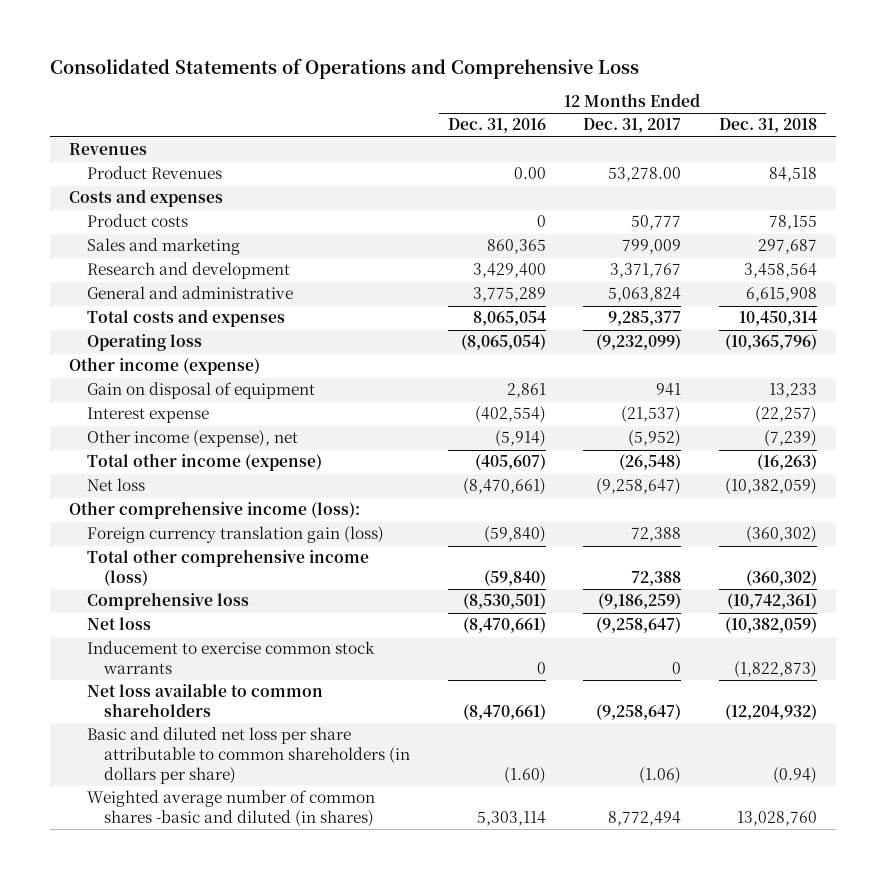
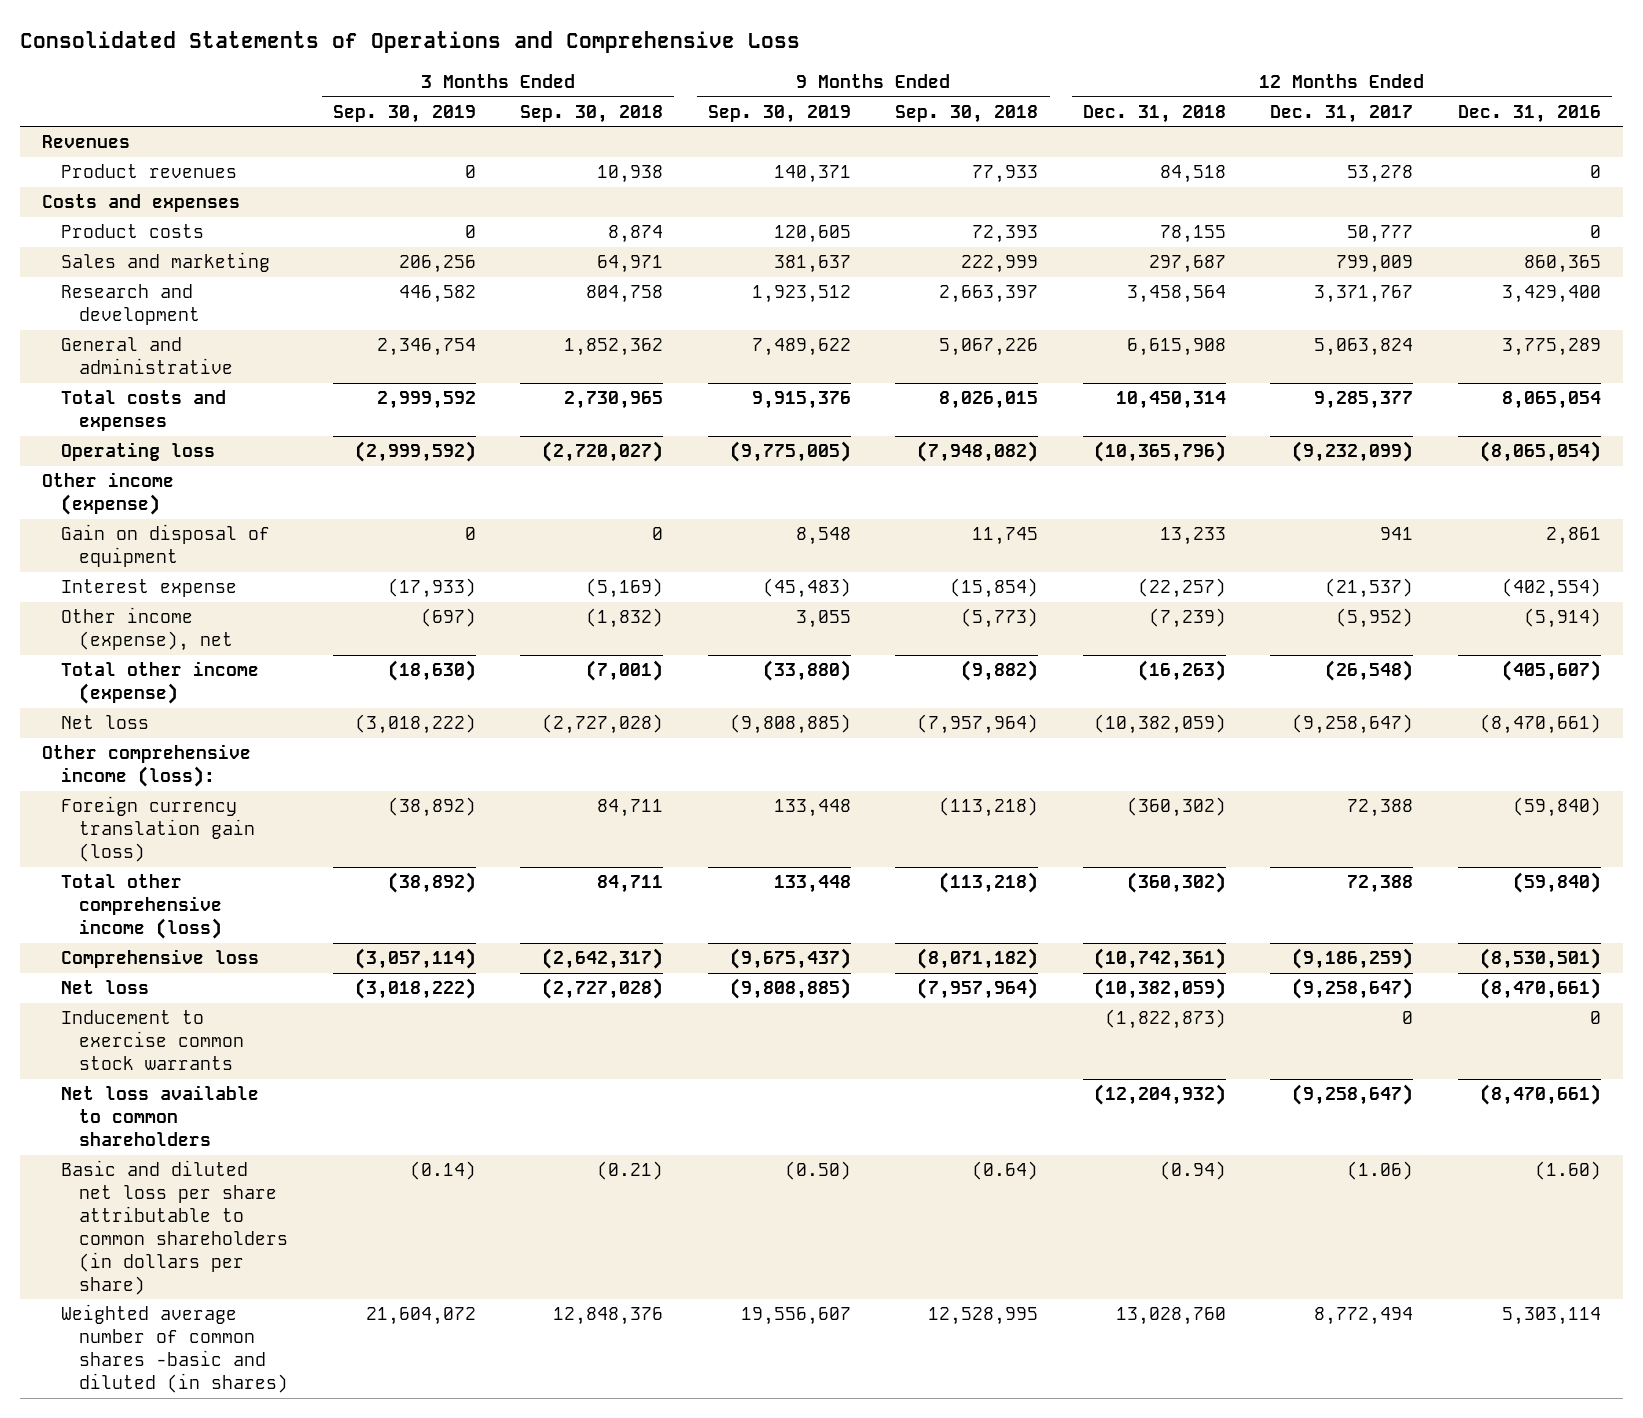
- | 12 Months Ended Dec. 31, 2016 | 12 Months Ended Dec. 31, 2017 | 12 Months Ended Dec. 31, 2018
+ | 3 Months Ended Sep. 30, 2019 | 3 Months Ended Sep. 30, 2018 | 9 Months Ended Sep. 30, 2019 | 9 Months Ended Sep. 30, 2018 | 12 Months Ended Dec. 31, 2018 | 12 Months Ended Dec. 31, 2017 | 12 Months Ended Dec. 31, 2016
- Product Revenues | 0.00 | 53,278.00 | 84,518
+ Product revenues | 0 | 10,938 | 140,371 | 77,933 | 84,518 | 53,278 | 0

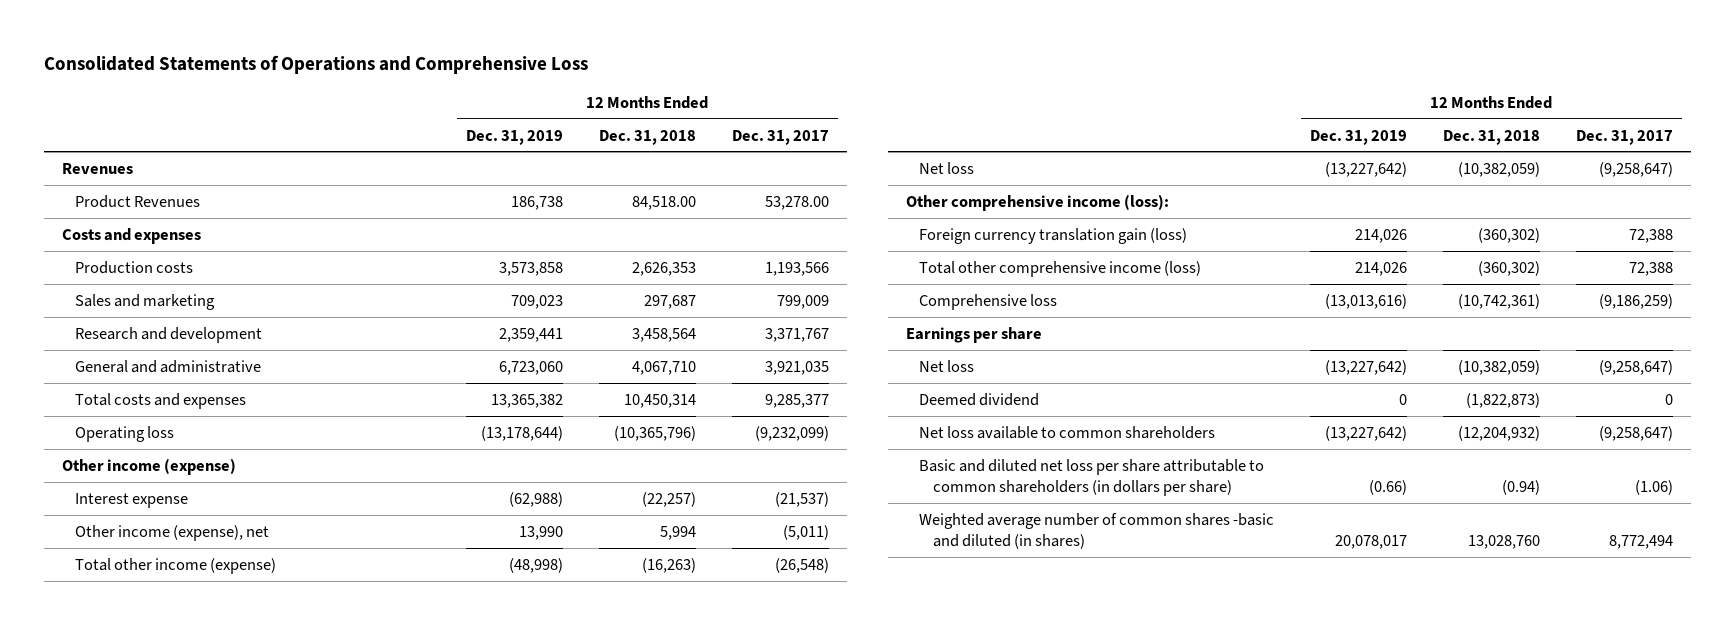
- | 3 Months Ended Sep. 30, 2019 | 3 Months Ended Sep. 30, 2018 | 9 Months Ended Sep. 30, 2019 | 9 Months Ended Sep. 30, 2018 | 12 Months Ended Dec. 31, 2018 | 12 Months Ended Dec. 31, 2017 | 12 Months Ended Dec. 31, 2016
+ | 12 Months Ended Dec. 31, 2019 | 12 Months Ended Dec. 31, 2018 | 12 Months Ended Dec. 31, 2017
- Product revenues | 0 | 10,938 | 140,371 | 77,933 | 84,518 | 53,278 | 0
+ Product Revenues | 186,738 | 84,518.00 | 53,278.00
- Product costs | 0 | 8,874 | 120,605 | 72,393 | 78,155 | 50,777 | 0
+ Production costs | 3,573,858 | 2,626,353 | 1,193,566
- General and administrative | 2,346,754 | 1,852,362 | 7,489,622 | 5,067,226 | 6,615,908 | 5,063,824 | 3,775,289
+ General and administrative | 6,723,060 | 4,067,710 | 3,921,035
- Gain on disposal of equipment | 0 | 0 | 8,548 | 11,745 | 13,233 | 941 | 2,861
- Other income (expense), net | (697) | (1,832) | 3,055 | (5,773) | (7,239) | (5,952) | (5,914)
+ Other income (expense), net | 13,990 | 5,994 | (5,011)
+ Earnings per share
- Inducement to exercise common stock warrants | | | | | (1,822,873) | 0 | 0
+ Deemed dividend | 0 | (1,822,873) | 0

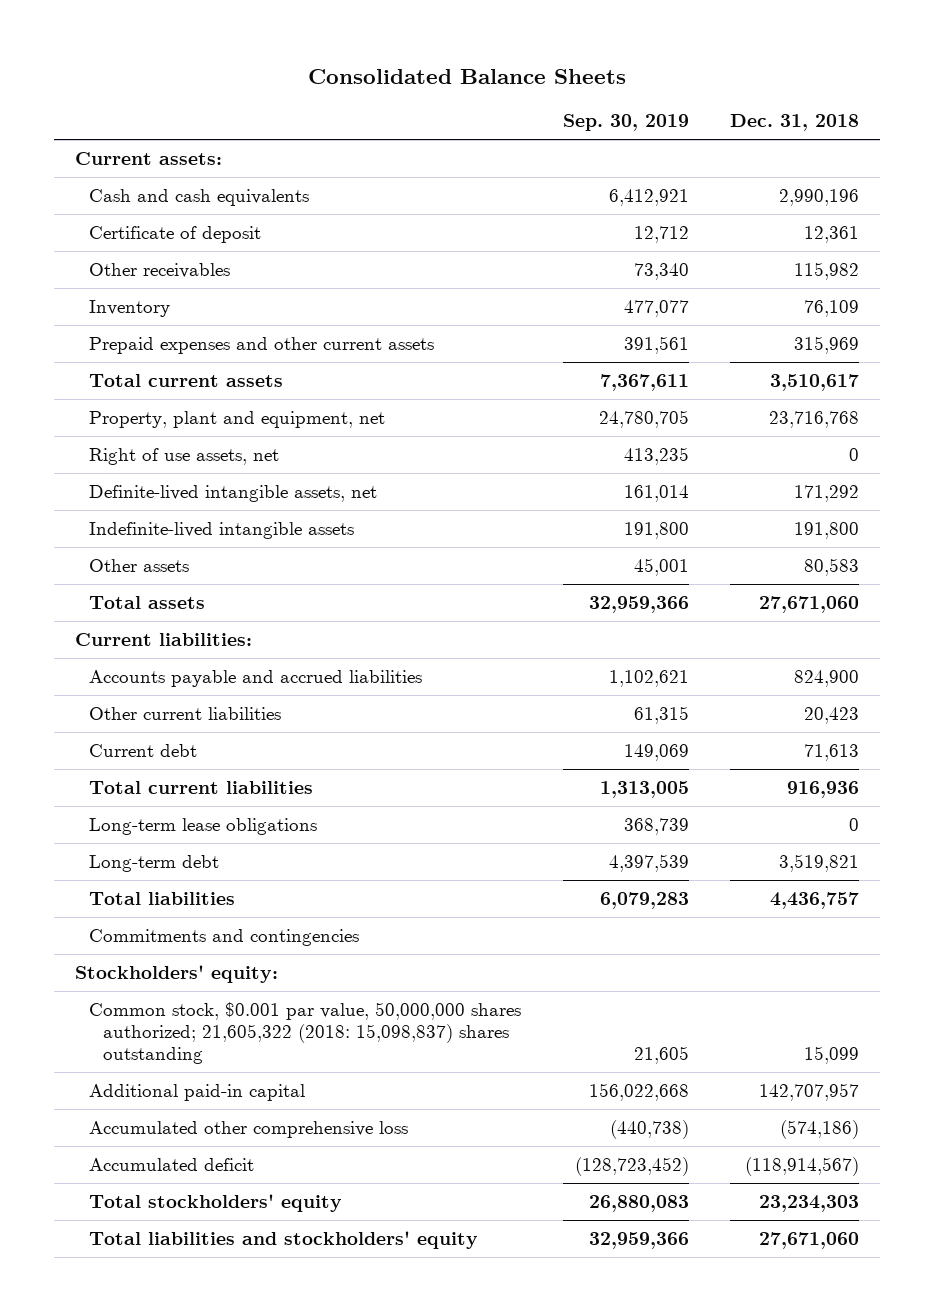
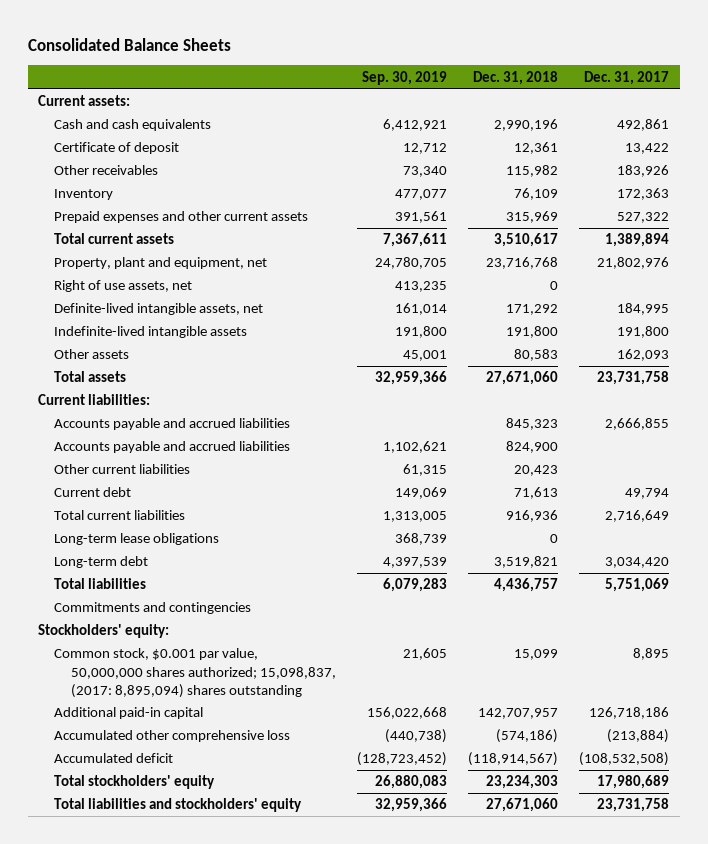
- | Sep. 30, 2019 | Dec. 31, 2018
+ | Sep. 30, 2019 | Dec. 31, 2018 | Dec. 31, 2017
+ Accounts payable and accrued liabilities | | 845,323 | 2,666,855
- Common stock, $0.001 par value, 50,000,000 shares authorized; 21,605,322 (2018: 15,098,837) shares outstanding | 21,605 | 15,099
+ Common stock, $0.001 par value, 50,000,000 shares authorized; 15,098,837, (2017: 8,895,094) shares outstanding | 21,605 | 15,099 | 8,895

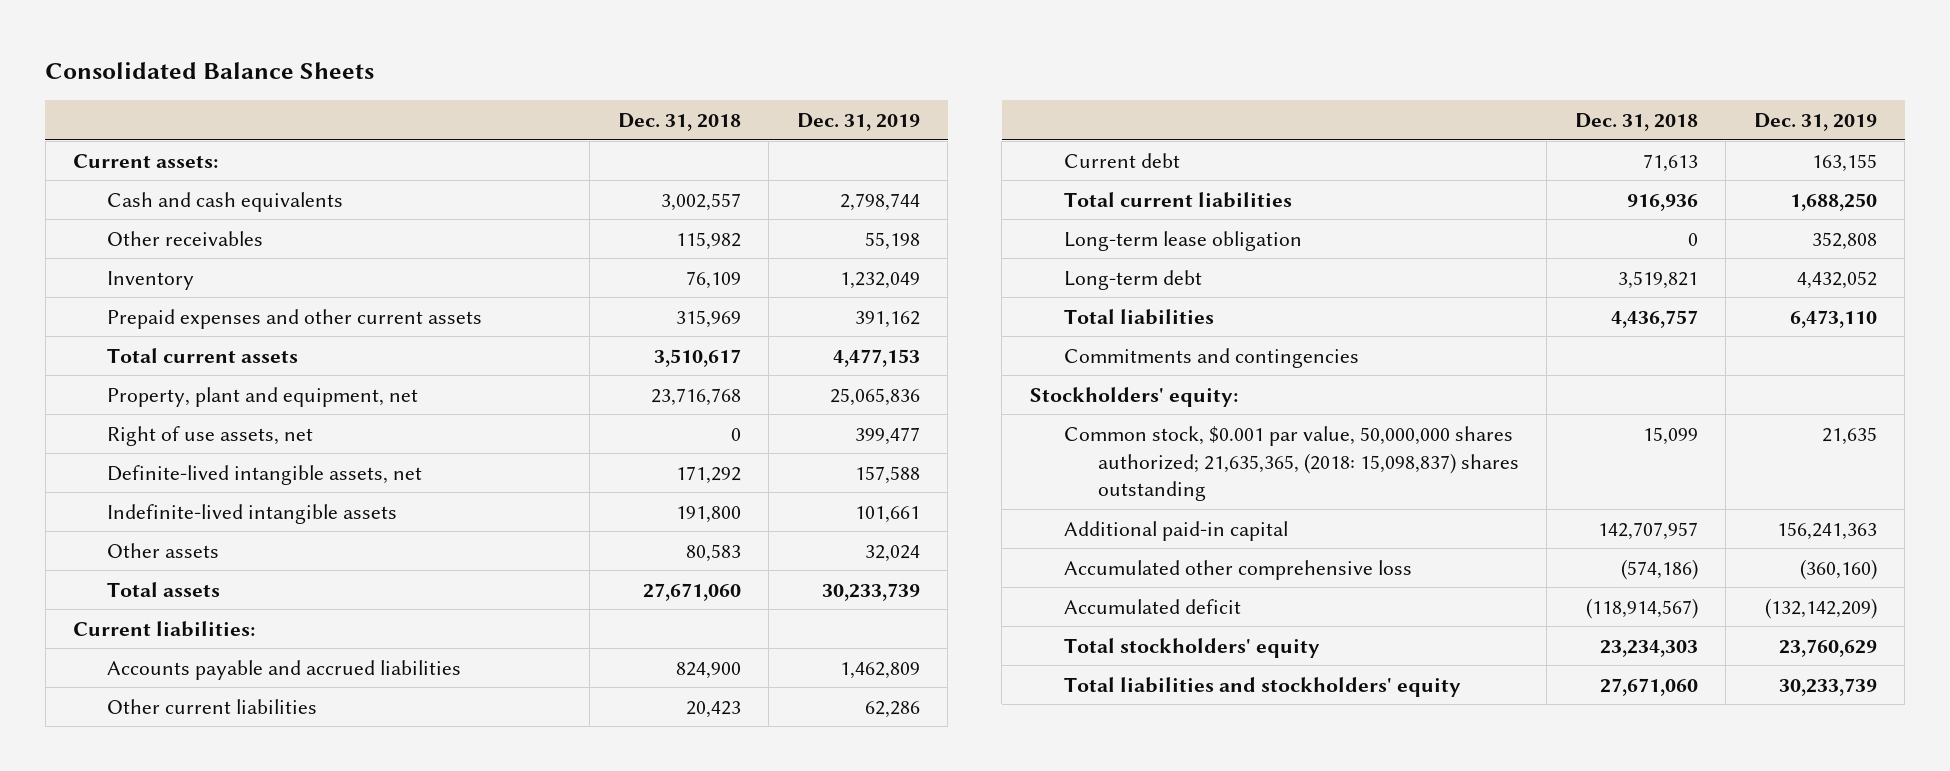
- | Sep. 30, 2019 | Dec. 31, 2018 | Dec. 31, 2017
+ | Dec. 31, 2018 | Dec. 31, 2019
- Cash and cash equivalents | 6,412,921 | 2,990,196 | 492,861
- Certificate of deposit | 12,712 | 12,361 | 13,422
+ Cash and cash equivalents | 3,002,557 | 2,798,744
- Accounts payable and accrued liabilities | | 845,323 | 2,666,855
- Long-term lease obligations | 368,739 | 0 |
+ Long-term lease obligation | 0 | 352,808
- Common stock, $0.001 par value, 50,000,000 shares authorized; 15,098,837, (2017: 8,895,094) shares outstanding | 21,605 | 15,099 | 8,895
+ Common stock, $0.001 par value, 50,000,000 shares authorized; 21,635,365, (2018: 15,098,837) shares outstanding | 15,099 | 21,635

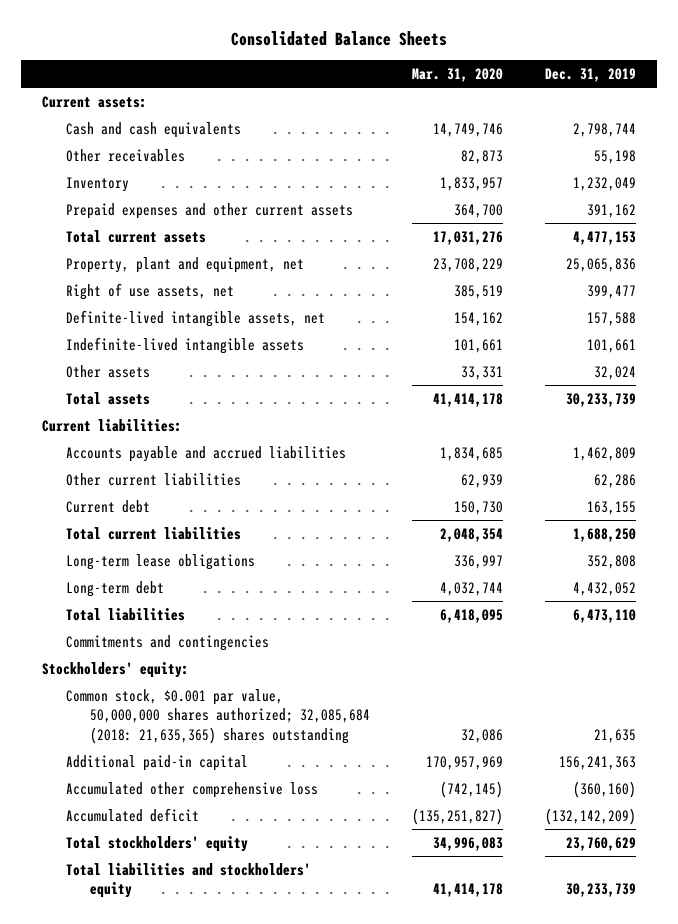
- | Dec. 31, 2018 | Dec. 31, 2019
+ | Mar. 31, 2020 | Dec. 31, 2019
- Long-term lease obligation | 0 | 352,808
+ Long-term lease obligations | 336,997 | 352,808
- Common stock, $0.001 par value, 50,000,000 shares authorized; 21,635,365, (2018: 15,098,837) shares outstanding | 15,099 | 21,635
+ Common stock, $0.001 par value, 50,000,000 shares authorized; 32,085,684 (2018: 21,635,365) shares outstanding | 32,086 | 21,635

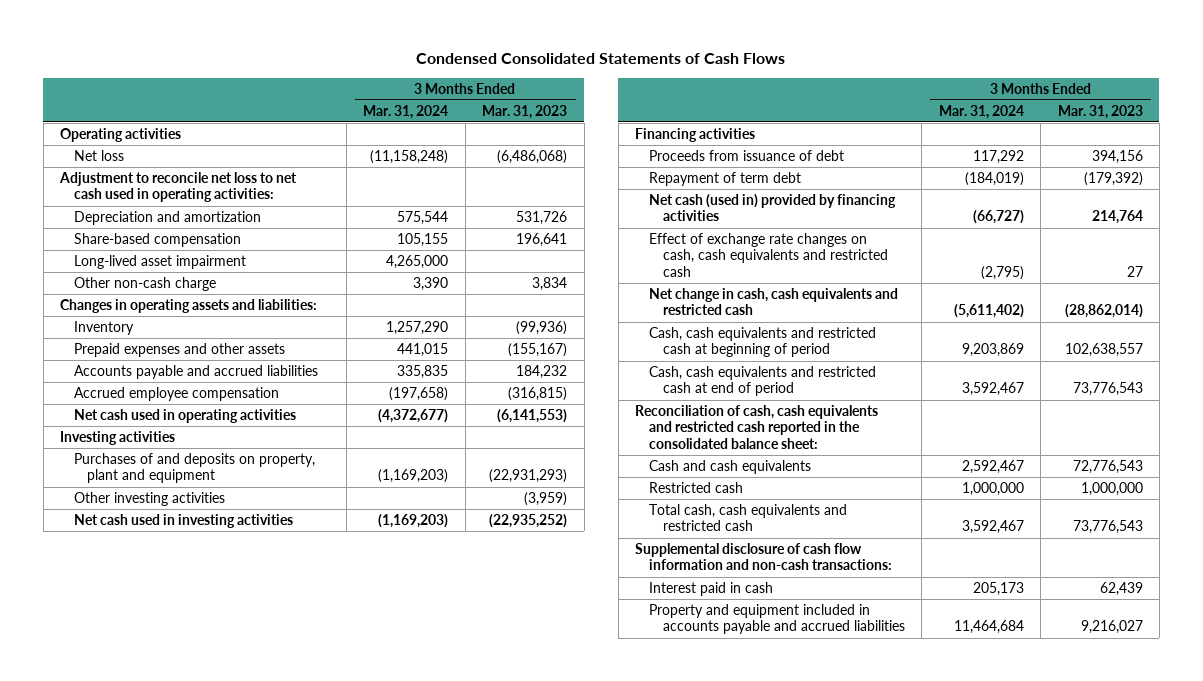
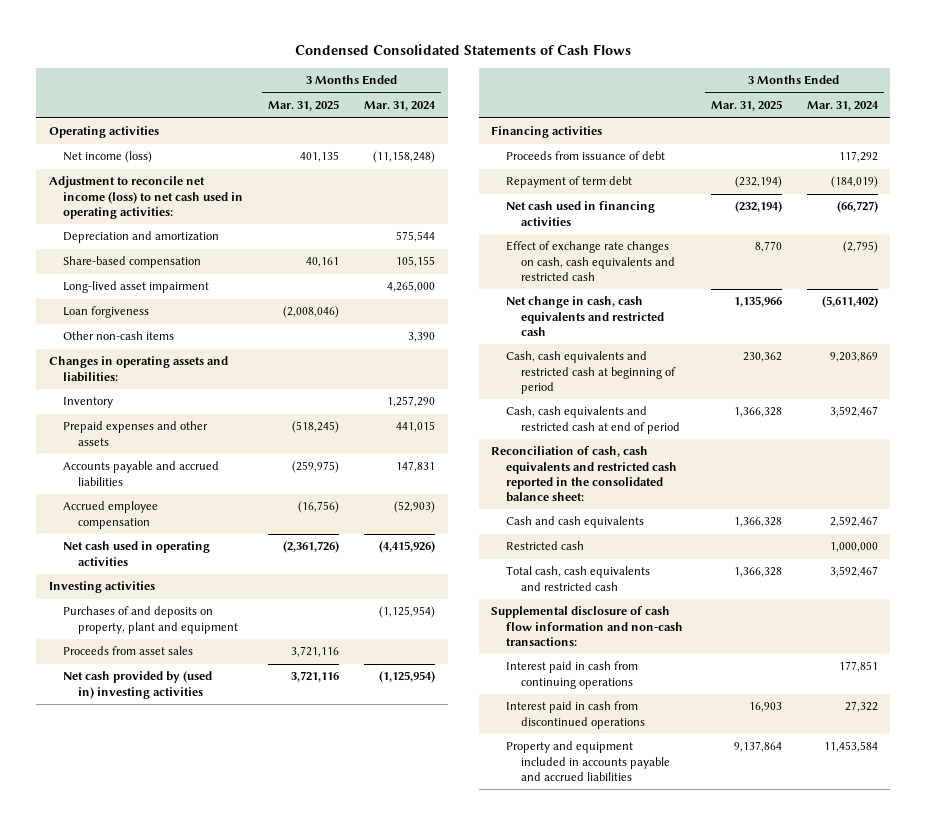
- | 3 Months Ended Mar. 31, 2024 | 3 Months Ended Mar. 31, 2023
+ | 3 Months Ended Mar. 31, 2025 | 3 Months Ended Mar. 31, 2024
- Net loss | (11,158,248) | (6,486,068)
- Adjustment to reconcile net loss to net cash used in operating activities:
+ Net income (loss) | 401,135 | (11,158,248)
+ Adjustment to reconcile net income (loss) to net cash used in operating activities:
- Other non-cash charge | 3,390 | 3,834
+ Loan forgiveness | (2,008,046) |
+ Other non-cash items | | 3,390
- Accounts payable and accrued liabilities | 335,835 | 184,232
- Accrued employee compensation | (197,658) | (316,815)
- Net cash used in operating activities | (4,372,677) | (6,141,553)
+ Accounts payable and accrued liabilities | (259,975) | 147,831
+ Accrued employee compensation | (16,756) | (52,903)
+ Net cash used in operating activities | (2,361,726) | (4,415,926)
- Purchases of and deposits on property, plant and equipment | (1,169,203) | (22,931,293)
- Other investing activities | | (3,959)
- Net cash used in investing activities | (1,169,203) | (22,935,252)
+ Purchases of and deposits on property, plant and equipment | | (1,125,954)
+ Proceeds from asset sales | 3,721,116 |
+ Net cash provided by (used in) investing activities | 3,721,116 | (1,125,954)
- Net cash (used in) provided by financing activities | (66,727) | 214,764
+ Net cash used in financing activities | (232,194) | (66,727)
- Interest paid in cash | 205,173 | 62,439
- Property and equipment included in accounts payable and accrued liabilities | 11,464,684 | 9,216,027
+ Interest paid in cash from continuing operations | | 177,851
+ Interest paid in cash from discontinued operations | 16,903 | 27,322
+ Property and equipment included in accounts payable and accrued liabilities | 9,137,864 | 11,453,584

